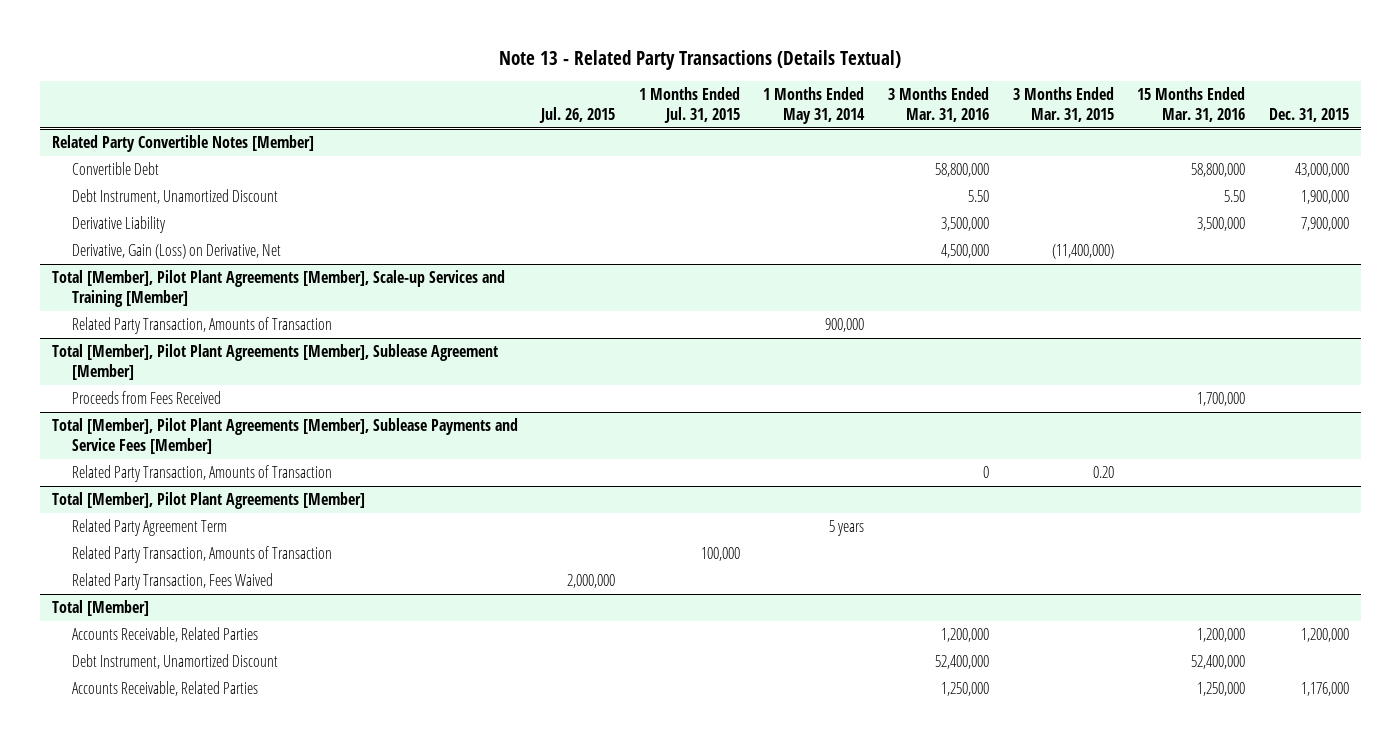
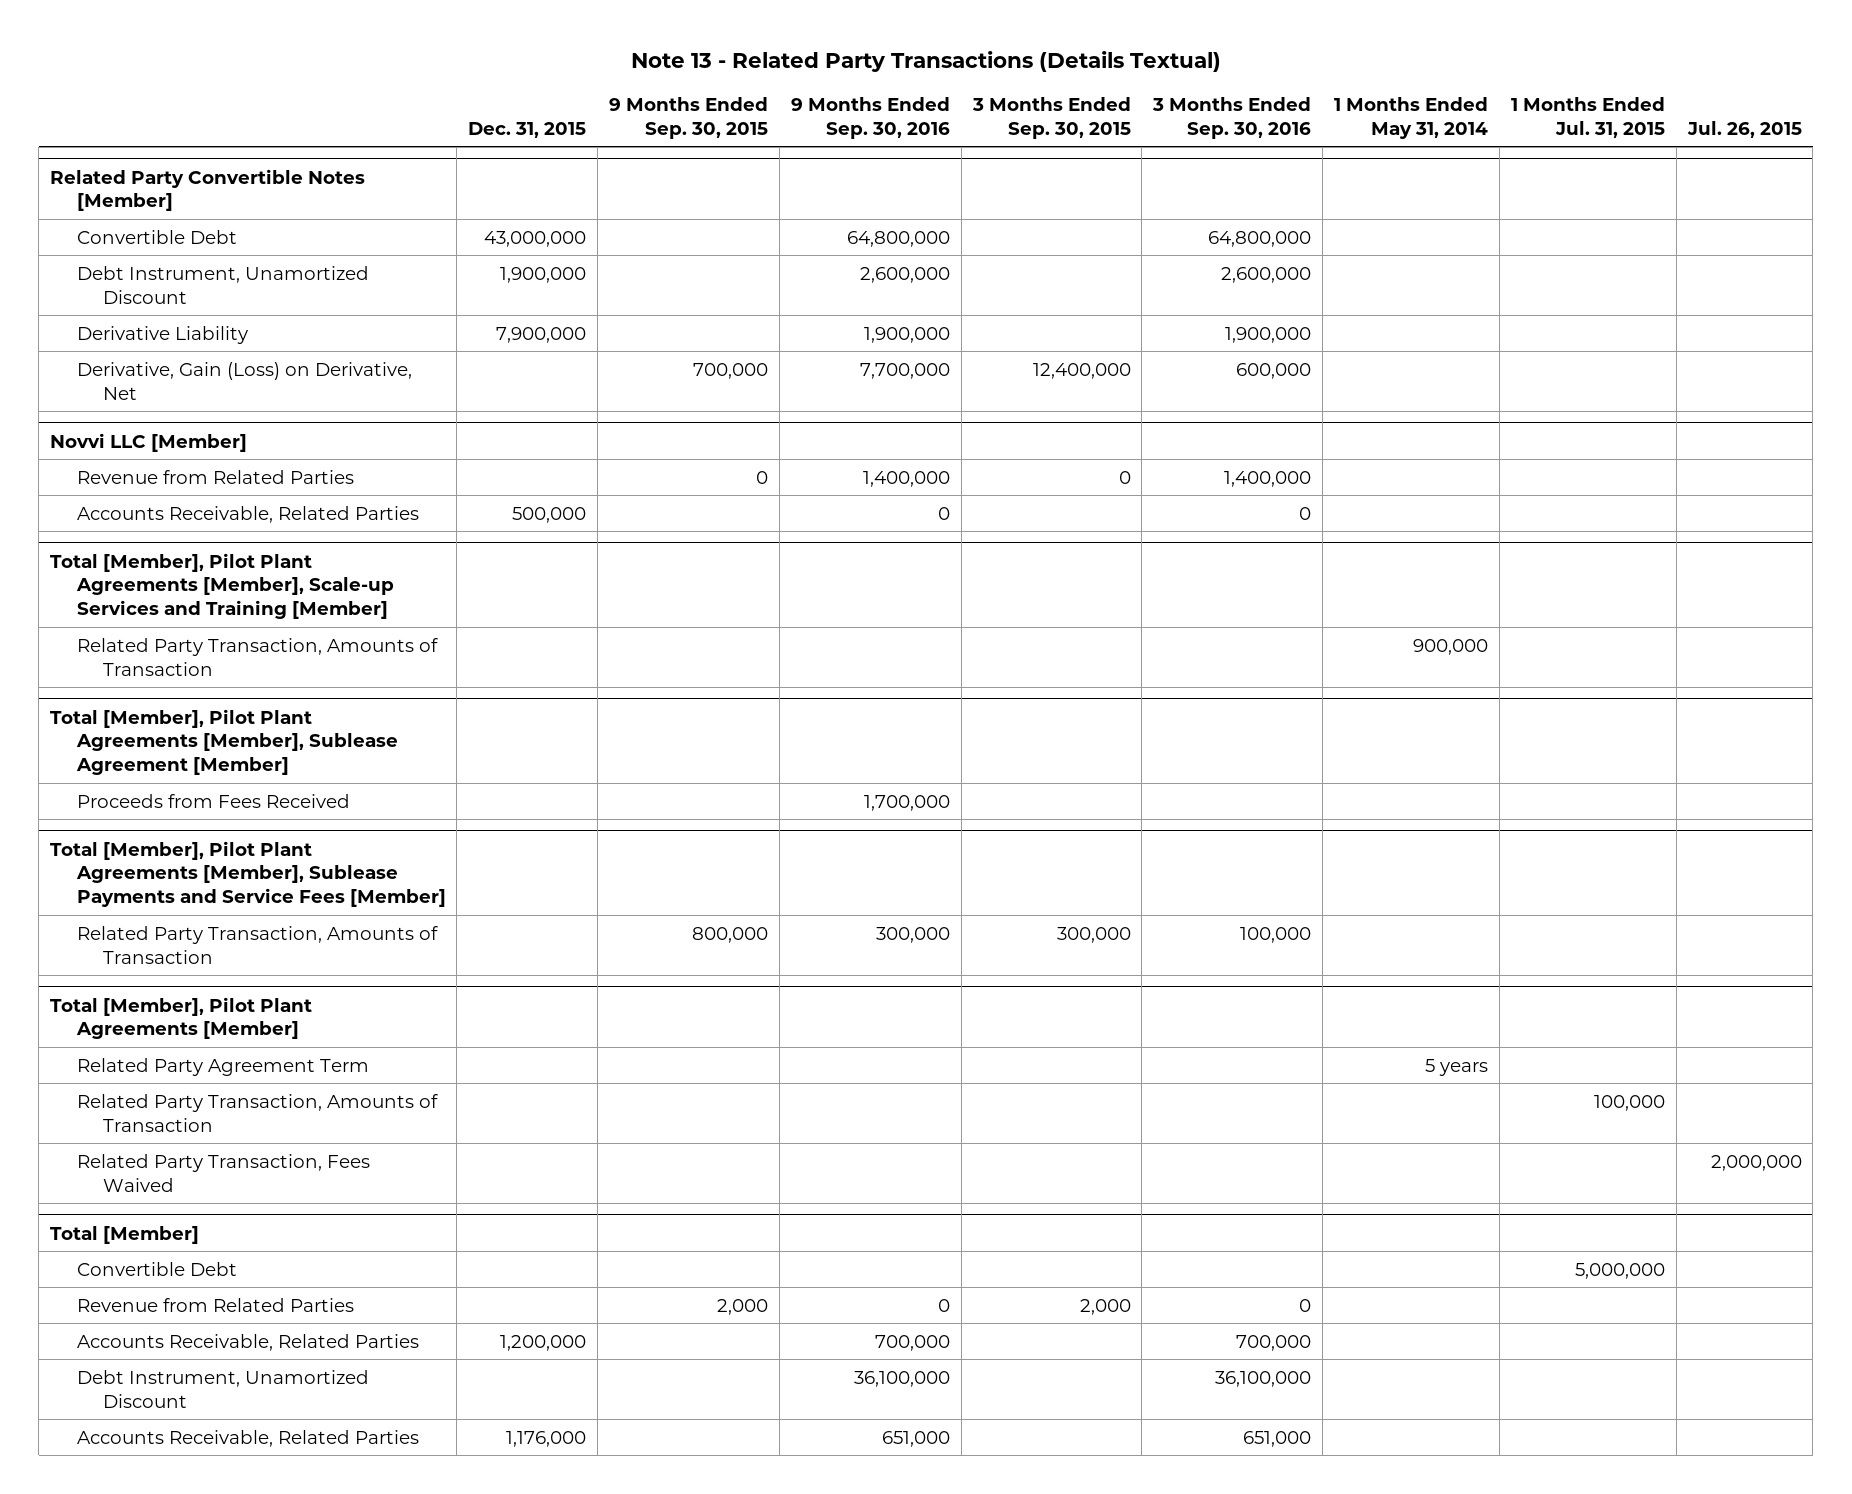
- | Jul. 26, 2015 | 1 Months Ended Jul. 31, 2015 | 1 Months Ended May 31, 2014 | 3 Months Ended Mar. 31, 2016 | 3 Months Ended Mar. 31, 2015 | 15 Months Ended Mar. 31, 2016 | Dec. 31, 2015
+ | Dec. 31, 2015 | 9 Months Ended Sep. 30, 2015 | 9 Months Ended Sep. 30, 2016 | 3 Months Ended Sep. 30, 2015 | 3 Months Ended Sep. 30, 2016 | 1 Months Ended May 31, 2014 | 1 Months Ended Jul. 31, 2015 | Jul. 26, 2015
+ Novvi LLC [Member]
+ Revenue from Related Parties | | 0 | 1,400,000 | 0 | 1,400,000 | | |
+ Accounts Receivable, Related Parties | 500,000 | | 0 | | 0 | | |
@ Total [Member]
+ Convertible Debt | | | | | | | 5,000,000 |
+ Revenue from Related Parties | | 2,000 | 0 | 2,000 | 0 | | |

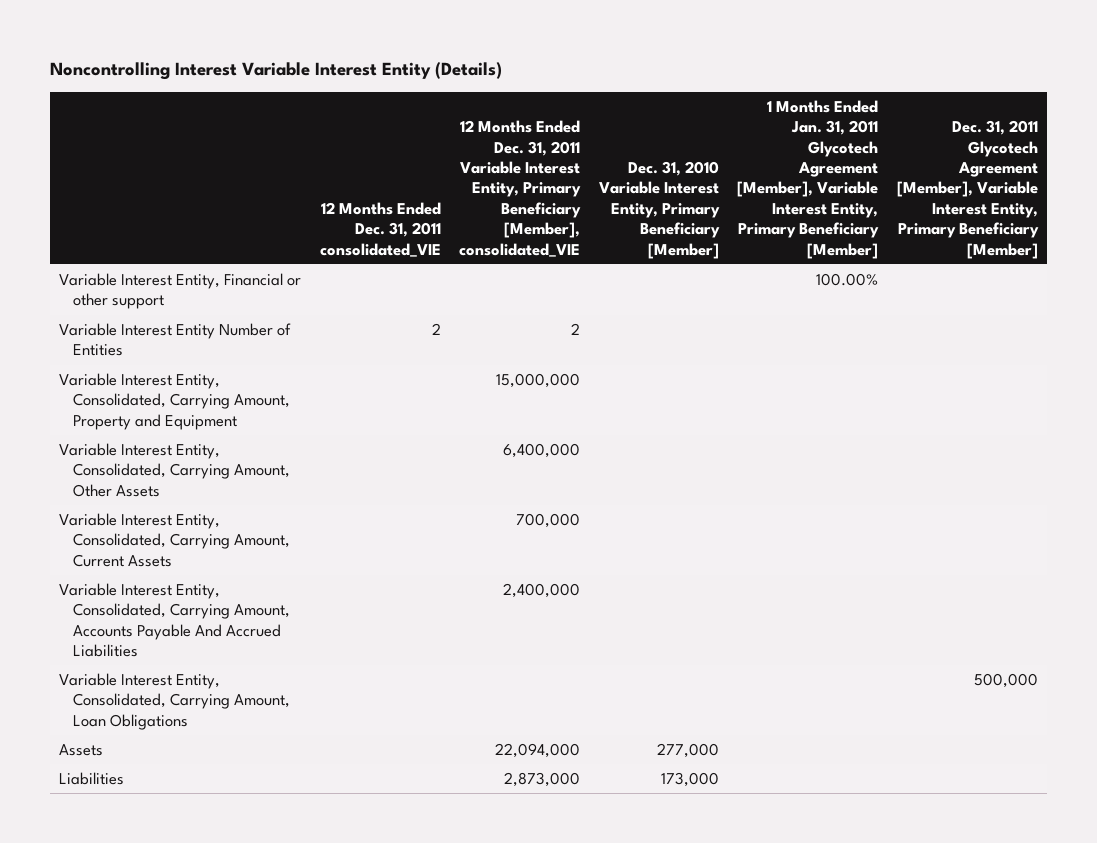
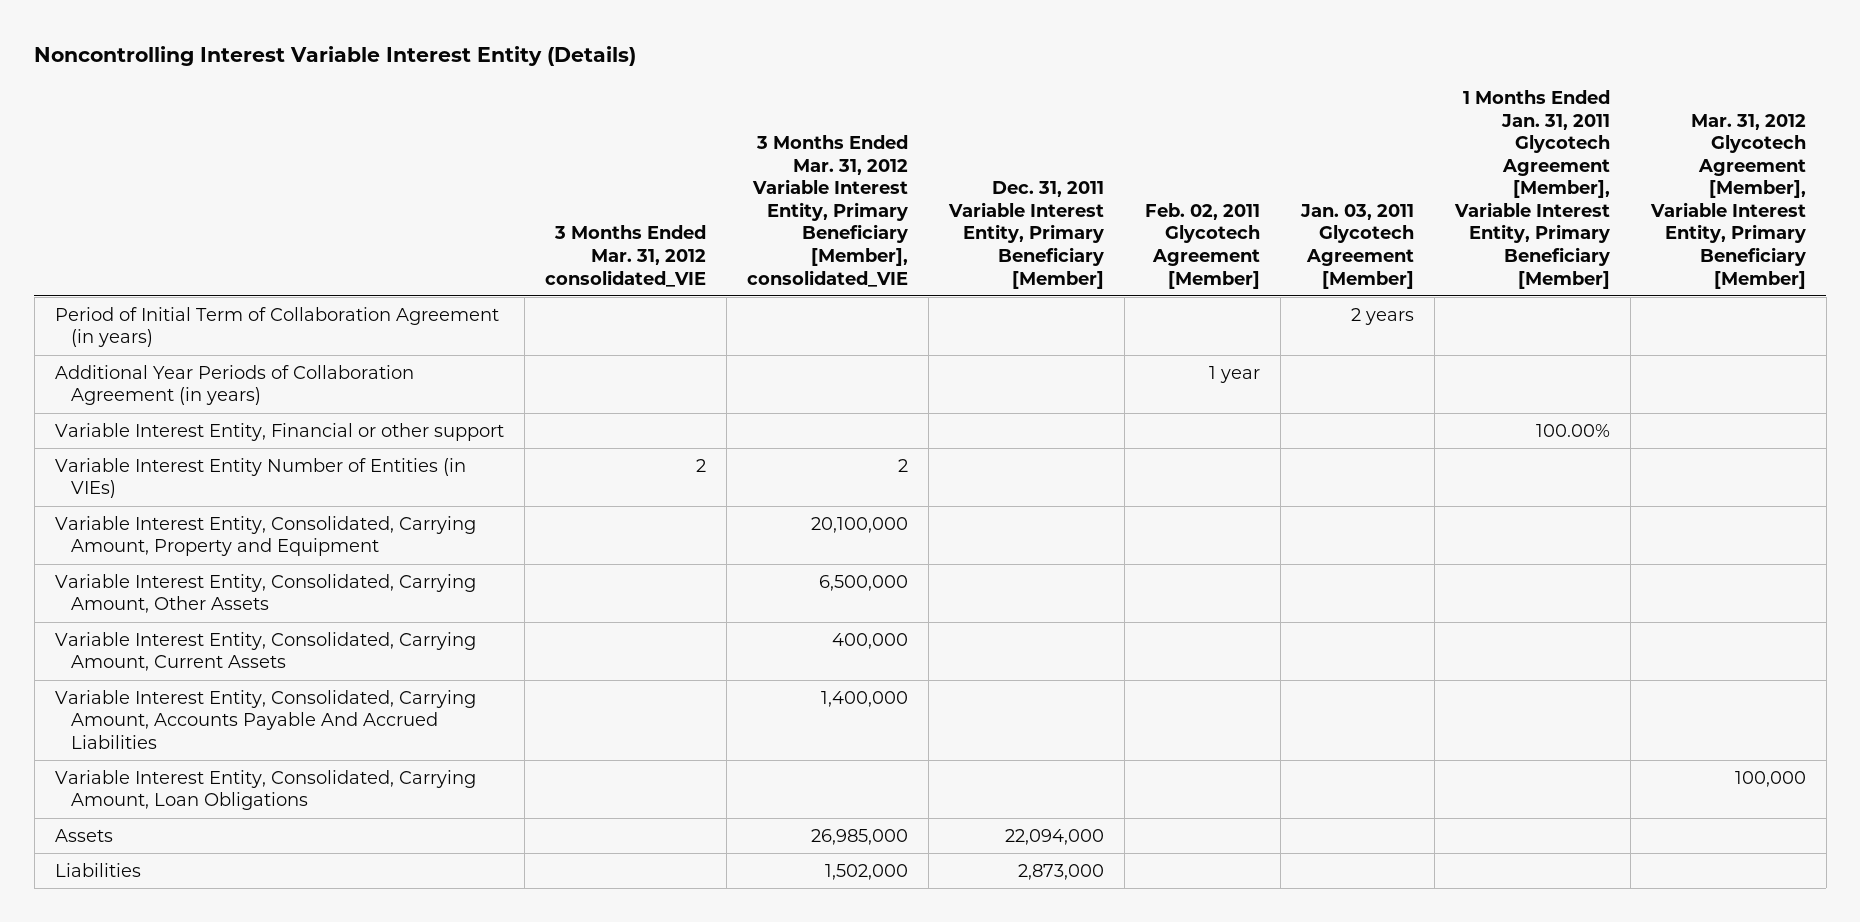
- | 12 Months Ended Dec. 31, 2011 consolidated_VIE | 12 Months Ended Dec. 31, 2011 Variable Interest Entity, Primary Beneficiary [Member], consolidated_VIE | Dec. 31, 2010 Variable Interest Entity, Primary Beneficiary [Member] | 1 Months Ended Jan. 31, 2011 Glycotech Agreement [Member], Variable Interest Entity, Primary Beneficiary [Member] | Dec. 31, 2011 Glycotech Agreement [Member], Variable Interest Entity, Primary Beneficiary [Member]
+ | 3 Months Ended Mar. 31, 2012 consolidated_VIE | 3 Months Ended Mar. 31, 2012 Variable Interest Entity, Primary Beneficiary [Member], consolidated_VIE | Dec. 31, 2011 Variable Interest Entity, Primary Beneficiary [Member] | Feb. 02, 2011 Glycotech Agreement [Member] | Jan. 03, 2011 Glycotech Agreement [Member] | 1 Months Ended Jan. 31, 2011 Glycotech Agreement [Member], Variable Interest Entity, Primary Beneficiary [Member] | Mar. 31, 2012 Glycotech Agreement [Member], Variable Interest Entity, Primary Beneficiary [Member]
+ Period of Initial Term of Collaboration Agreement (in years) | | | | | 2 years | |
+ Additional Year Periods of Collaboration Agreement (in years) | | | | 1 year | | |
- Variable Interest Entity Number of Entities | 2 | 2 | | |
+ Variable Interest Entity Number of Entities (in VIEs) | 2 | 2 | | | | |

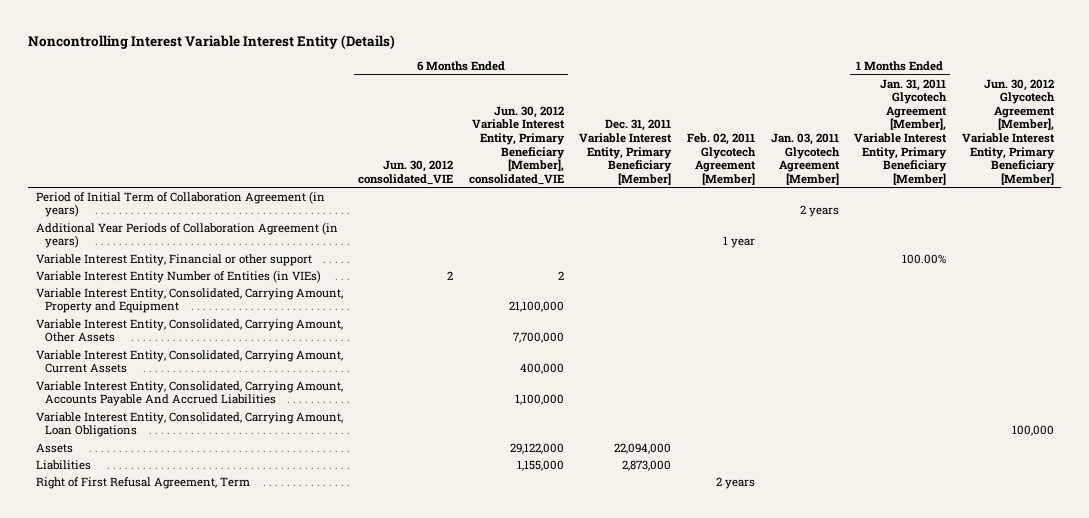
- | 3 Months Ended Mar. 31, 2012 consolidated_VIE | 3 Months Ended Mar. 31, 2012 Variable Interest Entity, Primary Beneficiary [Member], consolidated_VIE | Dec. 31, 2011 Variable Interest Entity, Primary Beneficiary [Member] | Feb. 02, 2011 Glycotech Agreement [Member] | Jan. 03, 2011 Glycotech Agreement [Member] | 1 Months Ended Jan. 31, 2011 Glycotech Agreement [Member], Variable Interest Entity, Primary Beneficiary [Member] | Mar. 31, 2012 Glycotech Agreement [Member], Variable Interest Entity, Primary Beneficiary [Member]
+ | 6 Months Ended Jun. 30, 2012 consolidated_VIE | 6 Months Ended Jun. 30, 2012 Variable Interest Entity, Primary Beneficiary [Member], consolidated_VIE | Dec. 31, 2011 Variable Interest Entity, Primary Beneficiary [Member] | Feb. 02, 2011 Glycotech Agreement [Member] | Jan. 03, 2011 Glycotech Agreement [Member] | 1 Months Ended Jan. 31, 2011 Glycotech Agreement [Member], Variable Interest Entity, Primary Beneficiary [Member] | Jun. 30, 2012 Glycotech Agreement [Member], Variable Interest Entity, Primary Beneficiary [Member]
+ Right of First Refusal Agreement, Term | | | | 2 years | | |

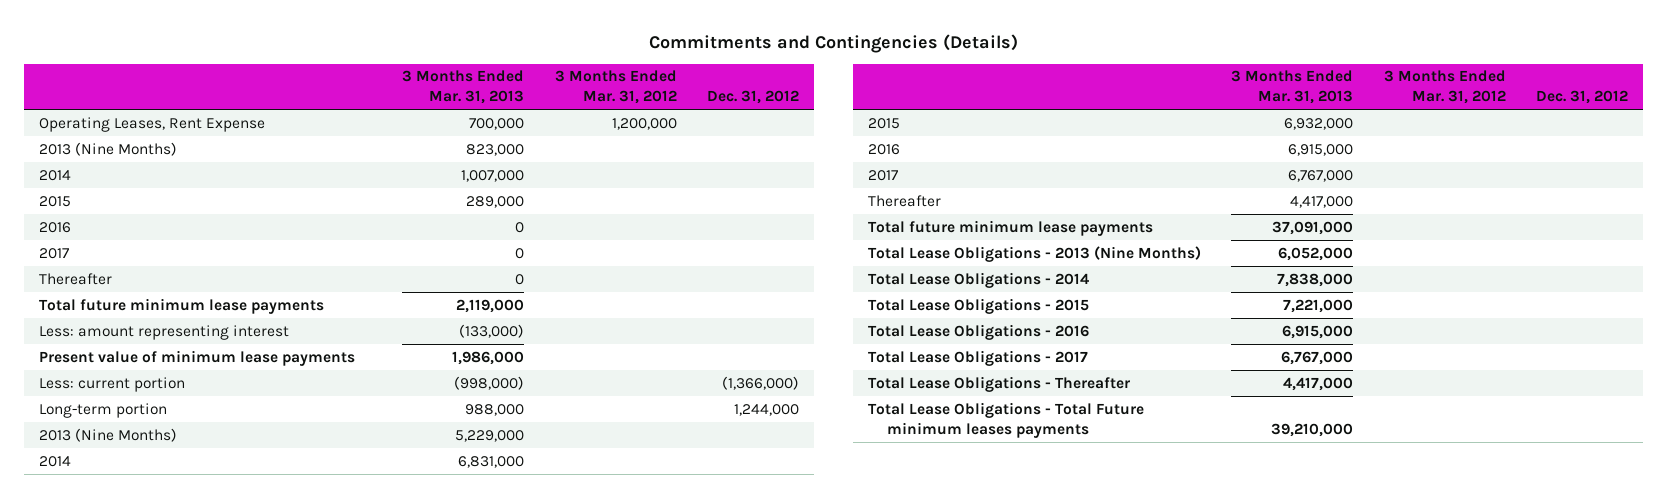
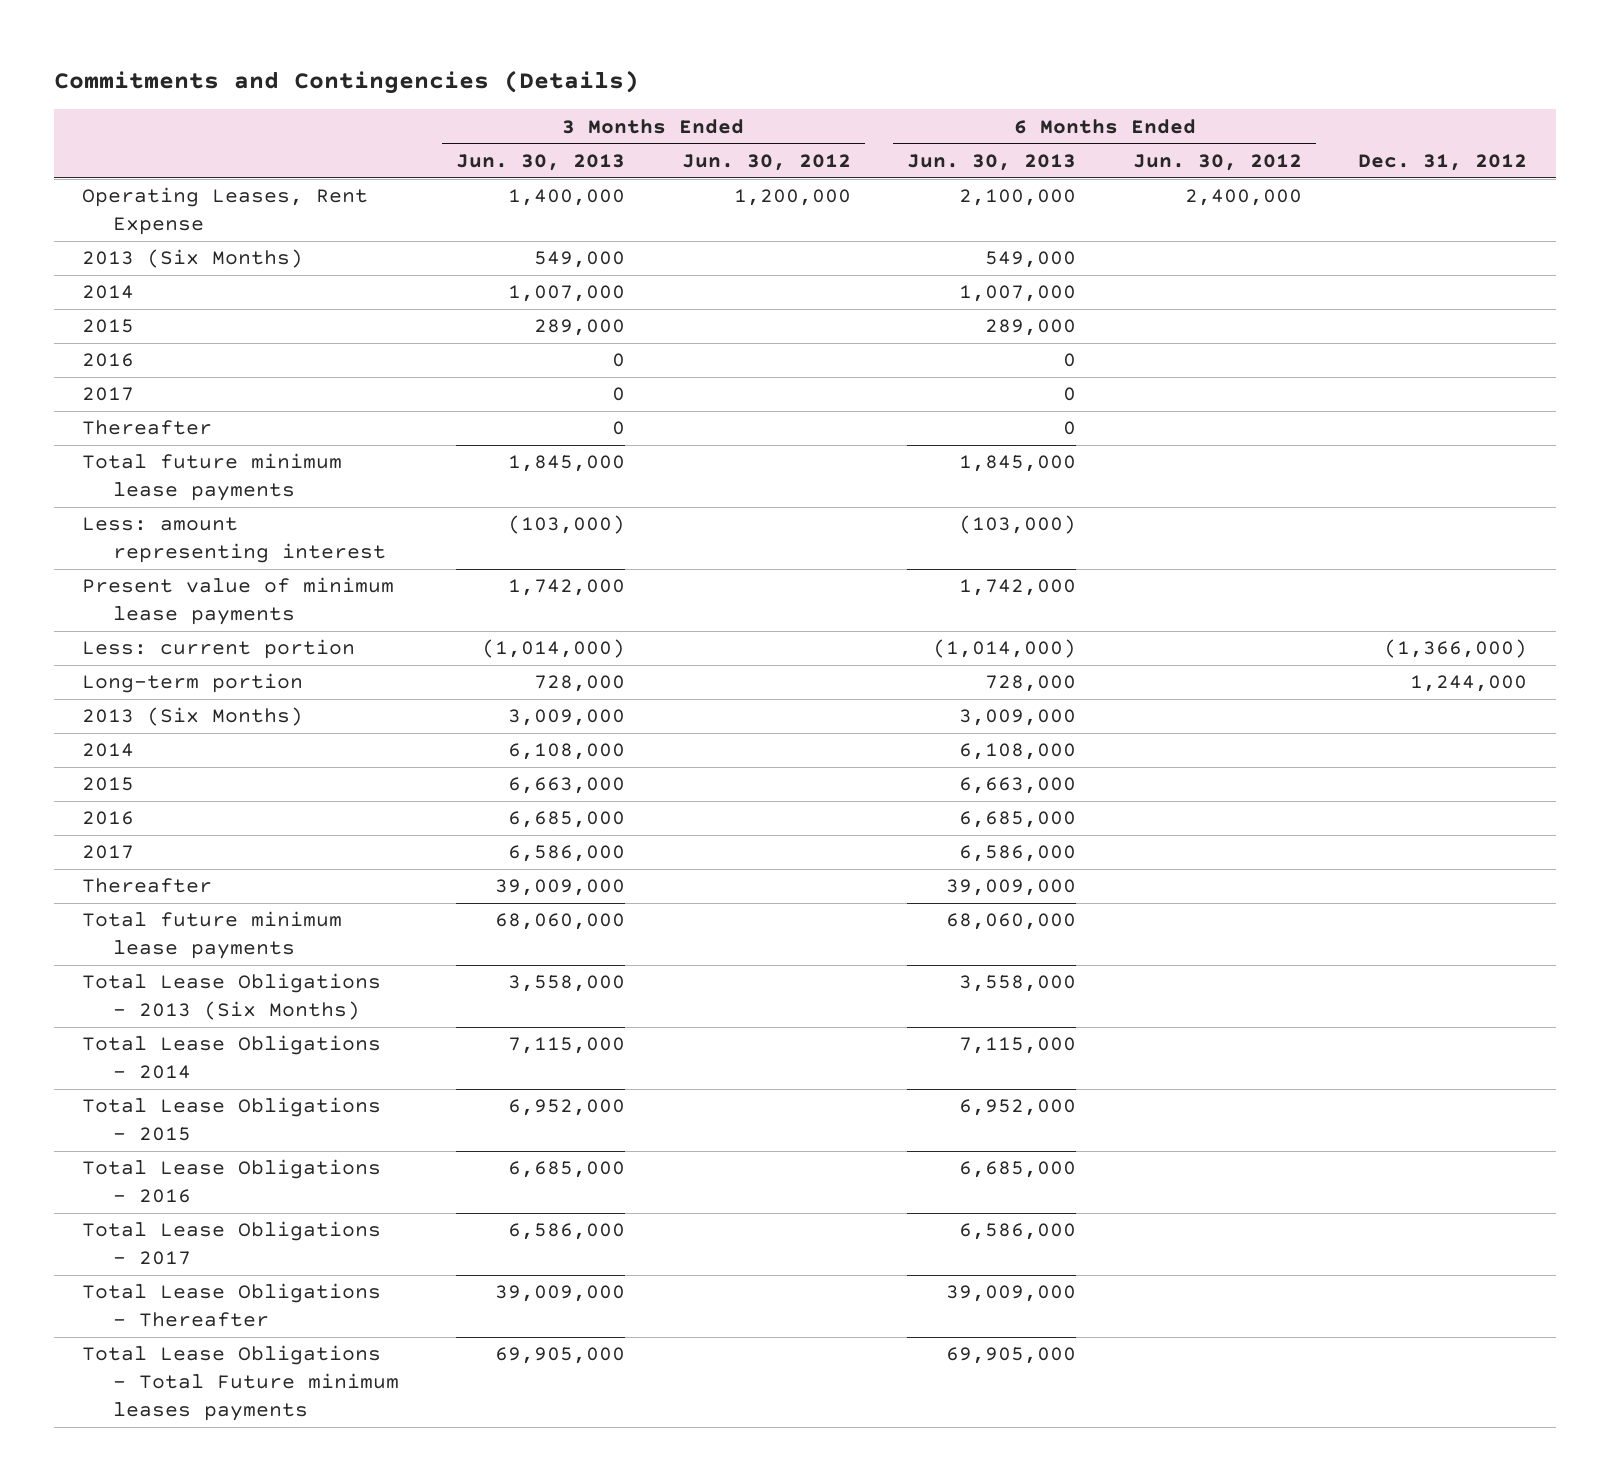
- | 3 Months Ended Mar. 31, 2013 | 3 Months Ended Mar. 31, 2012 | Dec. 31, 2012
+ | 3 Months Ended Jun. 30, 2013 | 3 Months Ended Jun. 30, 2012 | 6 Months Ended Jun. 30, 2013 | 6 Months Ended Jun. 30, 2012 | Dec. 31, 2012
- 2013 (Nine Months) | 823,000 | |
+ 2013 (Six Months) | 549,000 | | 549,000 | |
- 2013 (Nine Months) | 5,229,000 | |
+ 2013 (Six Months) | 3,009,000 | | 3,009,000 | |
- Total Lease Obligations - 2013 (Nine Months) | 6,052,000 | |
+ Total Lease Obligations - 2013 (Six Months) | 3,558,000 | | 3,558,000 | |

